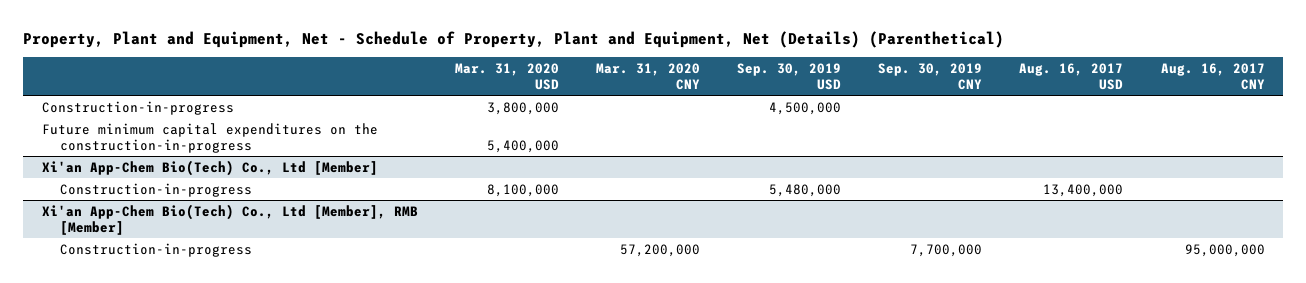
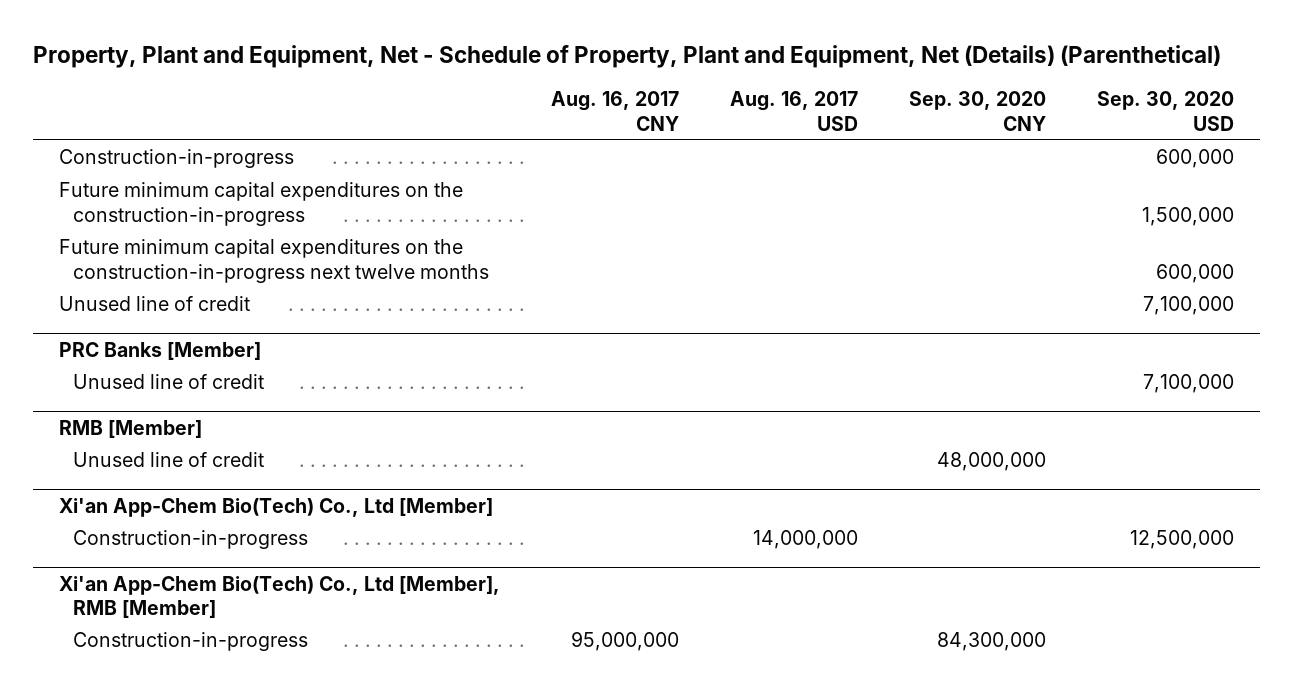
- | Mar. 31, 2020 USD | Mar. 31, 2020 CNY | Sep. 30, 2019 USD | Sep. 30, 2019 CNY | Aug. 16, 2017 USD | Aug. 16, 2017 CNY
+ | Aug. 16, 2017 CNY | Aug. 16, 2017 USD | Sep. 30, 2020 CNY | Sep. 30, 2020 USD
+ Future minimum capital expenditures on the construction-in-progress next twelve months | | | | 600,000
+ Unused line of credit | | | | 7,100,000
+ PRC Banks [Member]
+ Unused line of credit | | | | 7,100,000
+ RMB [Member]
+ Unused line of credit | | | 48,000,000 |
@ Xi'an App-Chem Bio(Tech) Co., Ltd [Member]
- Construction-in-progress | 8,100,000 | | 5,480,000 | | 13,400,000 |
+ Construction-in-progress | | 14,000,000 | | 12,500,000

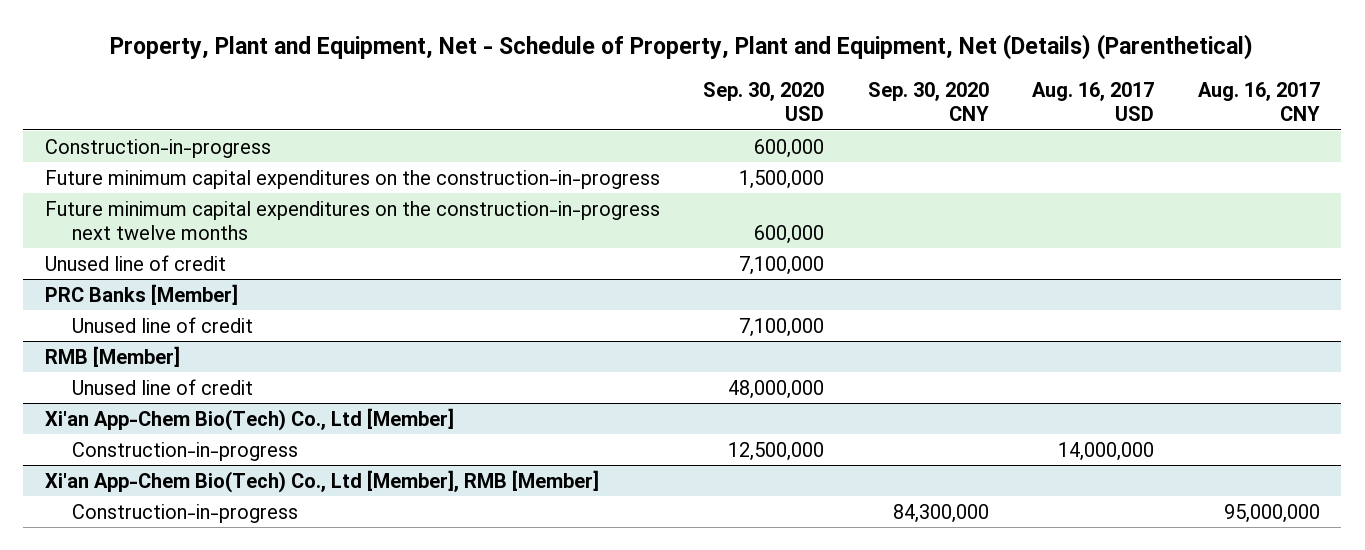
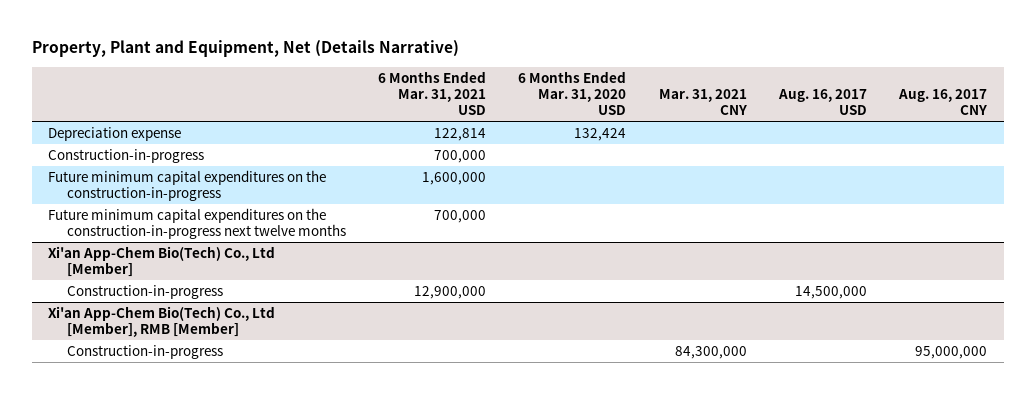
- Property, Plant and Equipment, Net - Schedule of Property, Plant and Equipment, Net (Details) (Parenthetical)
+ Property, Plant and Equipment, Net (Details Narrative)
- | Sep. 30, 2020 USD | Sep. 30, 2020 CNY | Aug. 16, 2017 USD | Aug. 16, 2017 CNY
+ | 6 Months Ended Mar. 31, 2021 USD | 6 Months Ended Mar. 31, 2020 USD | Mar. 31, 2021 CNY | Aug. 16, 2017 USD | Aug. 16, 2017 CNY
+ Depreciation expense | 122,814 | 132,424 | | |
- Unused line of credit | 7,100,000 | | |
- PRC Banks [Member]
- Unused line of credit | 7,100,000 | | |
- RMB [Member]
- Unused line of credit | 48,000,000 | | |
@ Xi'an App-Chem Bio(Tech) Co., Ltd [Member]
- Construction-in-progress | 12,500,000 | | 14,000,000 |
+ Construction-in-progress | 12,900,000 | | | 14,500,000 |

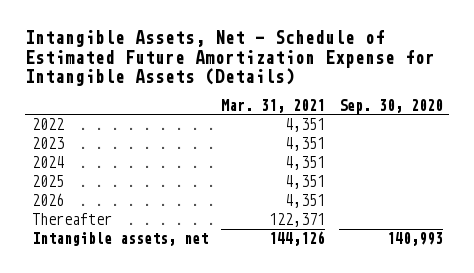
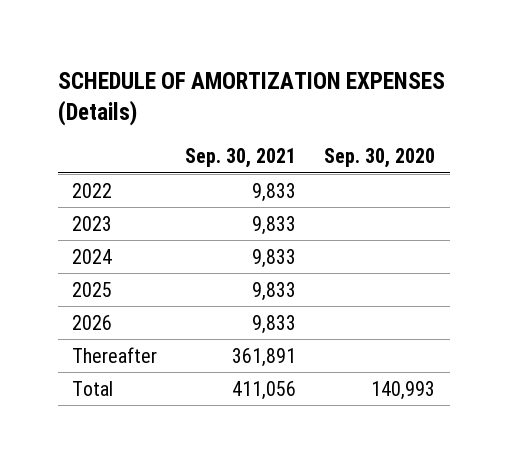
- Intangible Assets, Net - Schedule of Estimated Future Amortization Expense for Intangible Assets (Details)
+ SCHEDULE OF AMORTIZATION EXPENSES (Details)
- | Mar. 31, 2021 | Sep. 30, 2020
+ | Sep. 30, 2021 | Sep. 30, 2020
- Intangible assets, net | 144,126 | 140,993
+ Total | 411,056 | 140,993

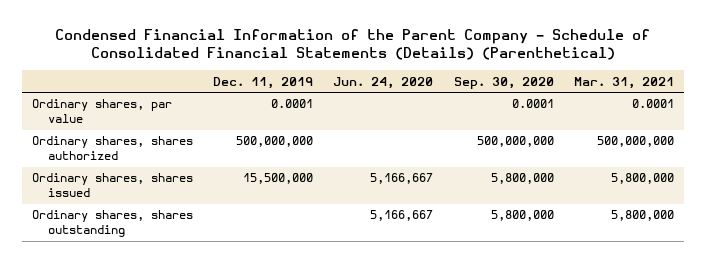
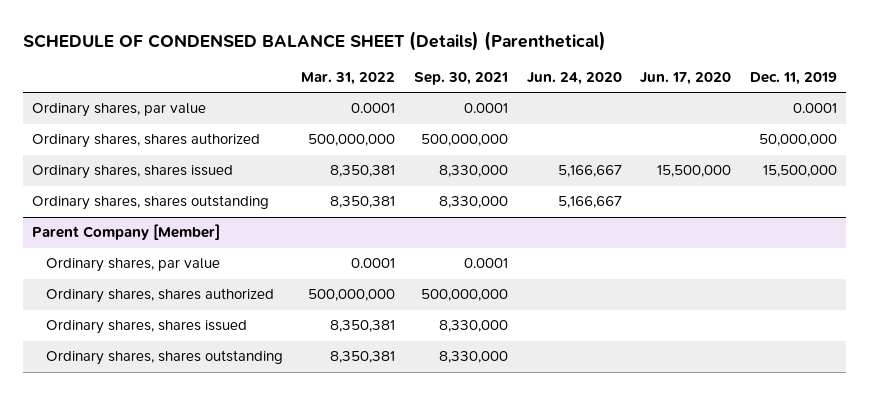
- Condensed Financial Information of the Parent Company - Schedule of Consolidated Financial Statements (Details) (Parenthetical)
+ SCHEDULE OF CONDENSED BALANCE SHEET (Details) (Parenthetical)
- | Dec. 11, 2019 | Jun. 24, 2020 | Sep. 30, 2020 | Mar. 31, 2021
+ | Mar. 31, 2022 | Sep. 30, 2021 | Jun. 24, 2020 | Jun. 17, 2020 | Dec. 11, 2019
- Ordinary shares, shares authorized | 500,000,000 | | 500,000,000 | 500,000,000
+ Ordinary shares, shares authorized | 500,000,000 | 500,000,000 | | | 50,000,000
+ Parent Company [Member]
+ Ordinary shares, par value | 0.0001 | 0.0001 | | |
+ Ordinary shares, shares authorized | 500,000,000 | 500,000,000 | | |
+ Ordinary shares, shares issued | 8,350,381 | 8,330,000 | | |
+ Ordinary shares, shares outstanding | 8,350,381 | 8,330,000 | | |

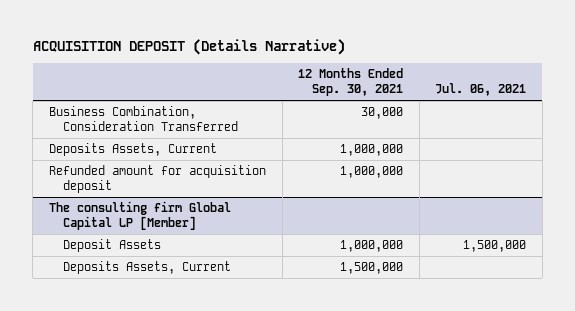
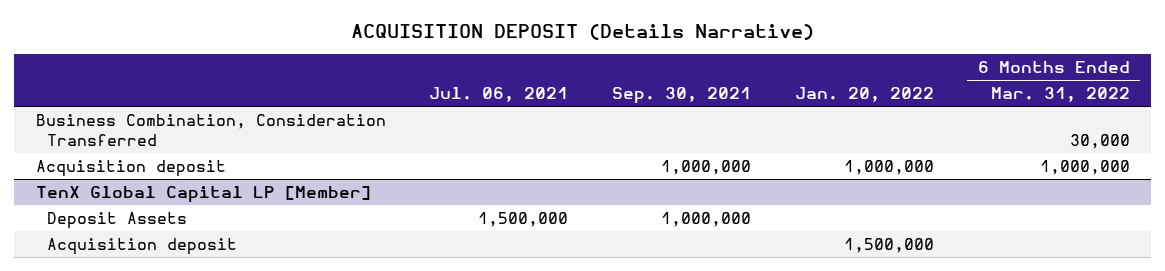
- | 12 Months Ended Sep. 30, 2021 | Jul. 06, 2021
+ | Jul. 06, 2021 | Sep. 30, 2021 | Jan. 20, 2022 | 6 Months Ended Mar. 31, 2022
- Deposits Assets, Current | 1,000,000 |
- Refunded amount for acquisition deposit | 1,000,000 |
- The consulting firm Global Capital LP [Member]
+ Acquisition deposit | | 1,000,000 | 1,000,000 | 1,000,000
+ TenX Global Capital LP [Member]
- Deposits Assets, Current | 1,500,000 |
+ Acquisition deposit | | | 1,500,000 |

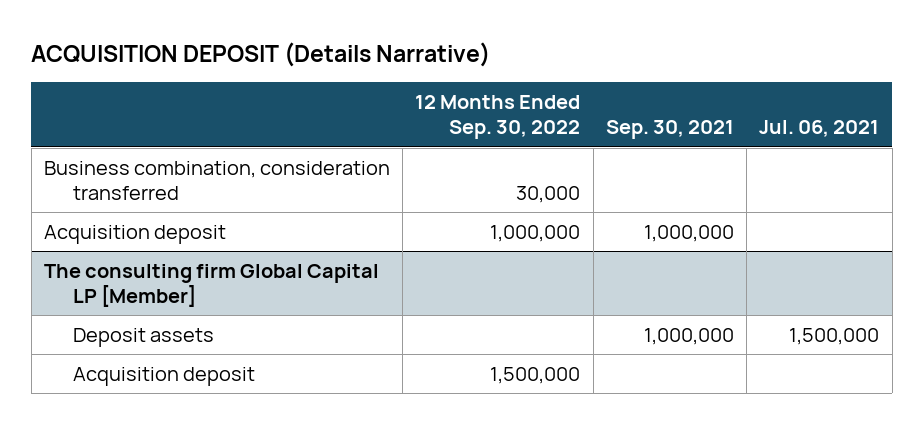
- | Jul. 06, 2021 | Sep. 30, 2021 | Jan. 20, 2022 | 6 Months Ended Mar. 31, 2022
+ | 12 Months Ended Sep. 30, 2022 | Sep. 30, 2021 | Jul. 06, 2021
- Business Combination, Consideration Transferred | | | | 30,000
+ Business combination, consideration transferred | 30,000 | |
- TenX Global Capital LP [Member]
- Deposit Assets | 1,500,000 | 1,000,000 | |
- Acquisition deposit | | | 1,500,000 |
+ The consulting firm Global Capital LP [Member]
+ Deposit assets | | 1,000,000 | 1,500,000
+ Acquisition deposit | 1,500,000 | |

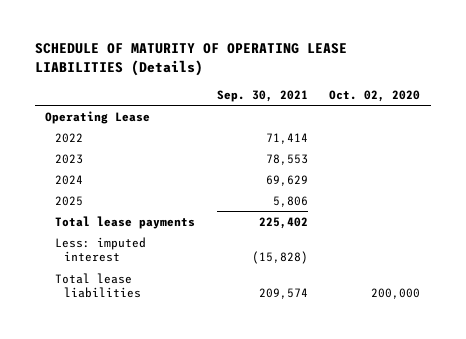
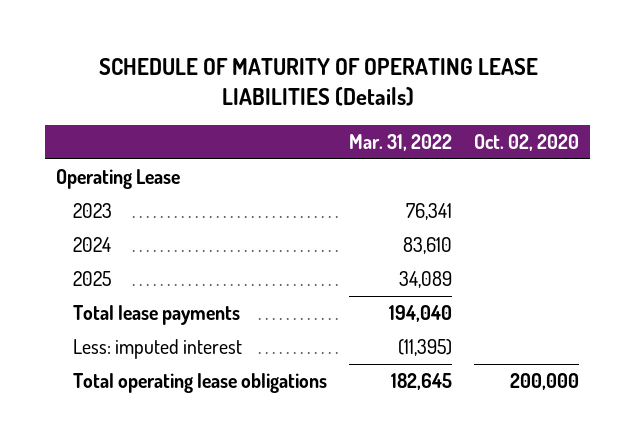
- | Sep. 30, 2021 | Oct. 02, 2020
+ | Mar. 31, 2022 | Oct. 02, 2020
- 2022 | 71,414 |
- Total lease liabilities | 209,574 | 200,000
+ Total operating lease obligations | 182,645 | 200,000

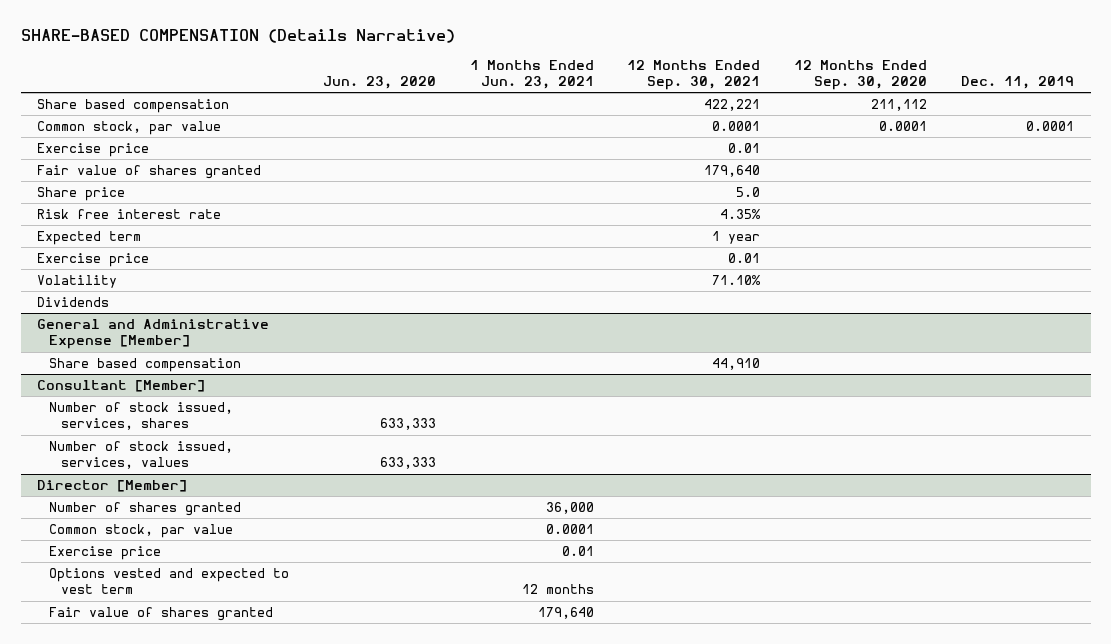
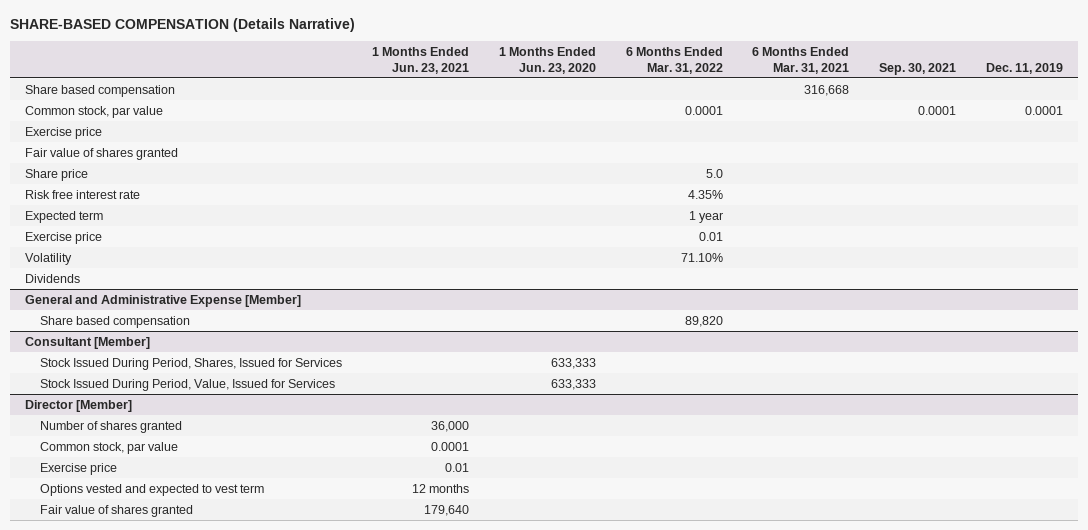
- | Jun. 23, 2020 | 1 Months Ended Jun. 23, 2021 | 12 Months Ended Sep. 30, 2021 | 12 Months Ended Sep. 30, 2020 | Dec. 11, 2019
+ | 1 Months Ended Jun. 23, 2021 | 1 Months Ended Jun. 23, 2020 | 6 Months Ended Mar. 31, 2022 | 6 Months Ended Mar. 31, 2021 | Sep. 30, 2021 | Dec. 11, 2019
@ Consultant [Member]
- Number of stock issued, services, shares | 633,333 | | | |
- Number of stock issued, services, values | 633,333 | | | |
+ Stock Issued During Period, Shares, Issued for Services | | 633,333 | | | |
+ Stock Issued During Period, Value, Issued for Services | | 633,333 | | | |

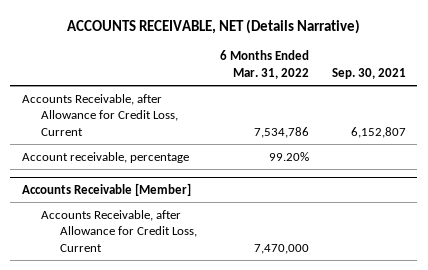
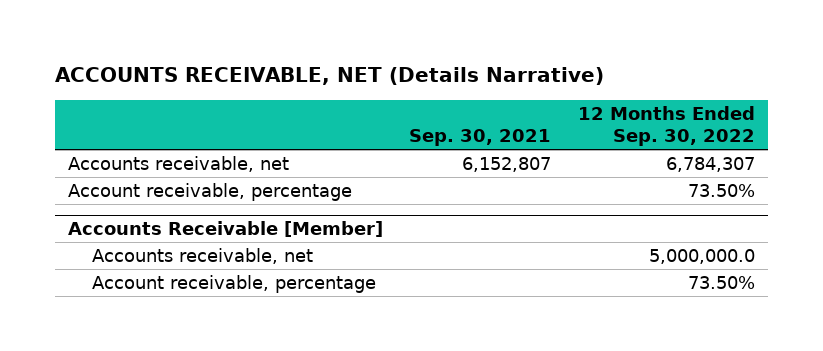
- | 6 Months Ended Mar. 31, 2022 | Sep. 30, 2021
+ | Sep. 30, 2021 | 12 Months Ended Sep. 30, 2022
- Accounts Receivable, after Allowance for Credit Loss, Current | 7,534,786 | 6,152,807
+ Accounts receivable, net | 6,152,807 | 6,784,307
@ Accounts Receivable [Member]
- Accounts Receivable, after Allowance for Credit Loss, Current | 7,470,000 |
+ Accounts receivable, net | | 5,000,000.0
+ Account receivable, percentage | | 73.50%

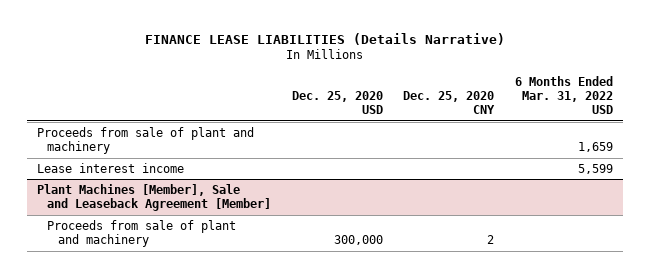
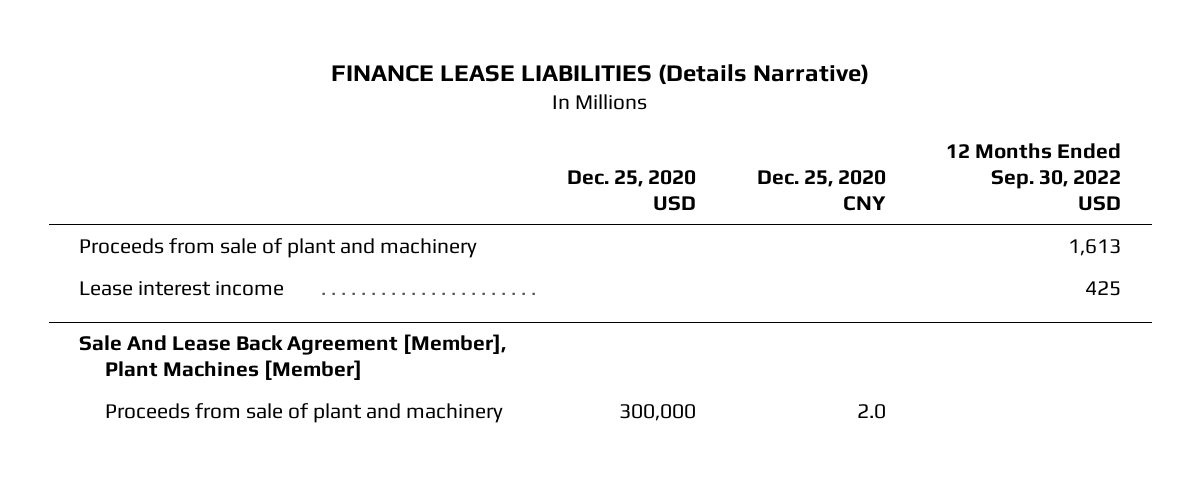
- | Dec. 25, 2020 USD | Dec. 25, 2020 CNY | 6 Months Ended Mar. 31, 2022 USD
+ | Dec. 25, 2020 USD | Dec. 25, 2020 CNY | 12 Months Ended Sep. 30, 2022 USD
- Plant Machines [Member], Sale and Leaseback Agreement [Member]
- Proceeds from sale of plant and machinery | 300,000 | 2 |
+ Sale And Lease Back Agreement [Member], Plant Machines [Member]
+ Proceeds from sale of plant and machinery | 300,000 | 2.0 |

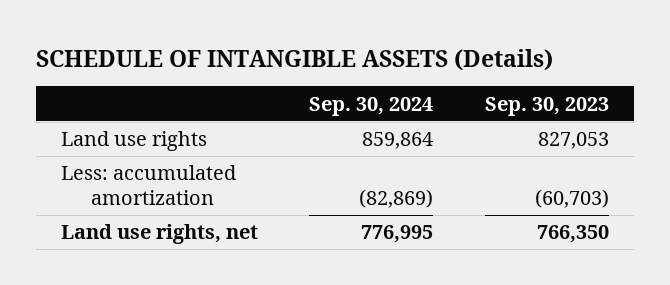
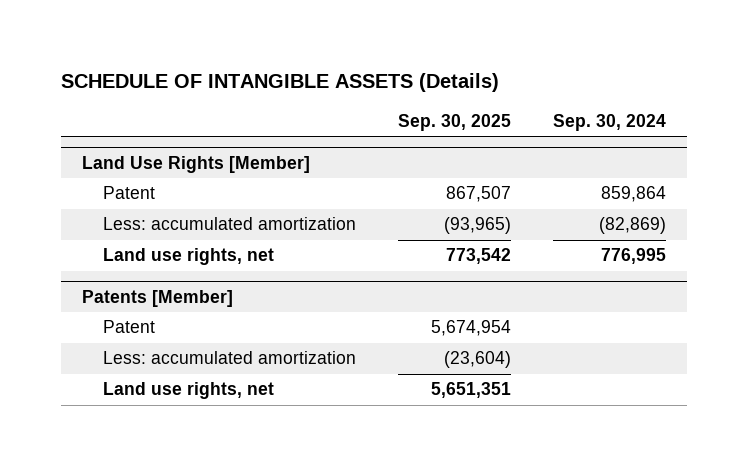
- | Sep. 30, 2024 | Sep. 30, 2023
+ | Sep. 30, 2025 | Sep. 30, 2024
- Land use rights | 859,864 | 827,053
+ Land Use Rights [Member]
+ Patent | 867,507 | 859,864
+ Patents [Member]
+ Patent | 5,674,954 |
+ Less: accumulated amortization | (23,604) |
+ Land use rights, net | 5,651,351 |

